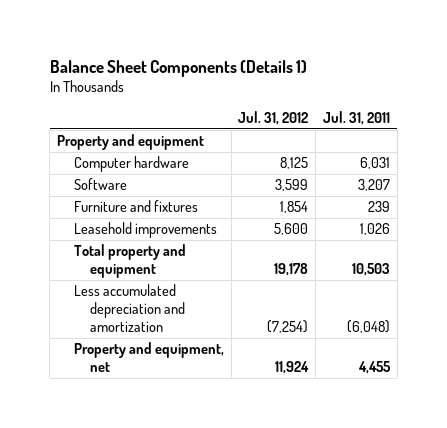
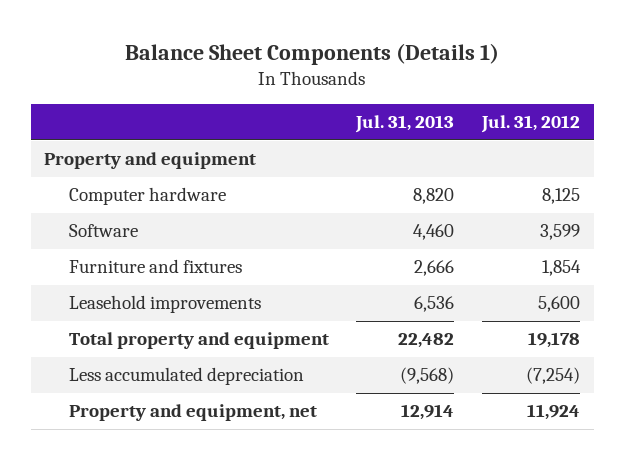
- | Jul. 31, 2012 | Jul. 31, 2011
+ | Jul. 31, 2013 | Jul. 31, 2012
- Less accumulated depreciation and amortization | (7,254) | (6,048)
+ Less accumulated depreciation | (9,568) | (7,254)

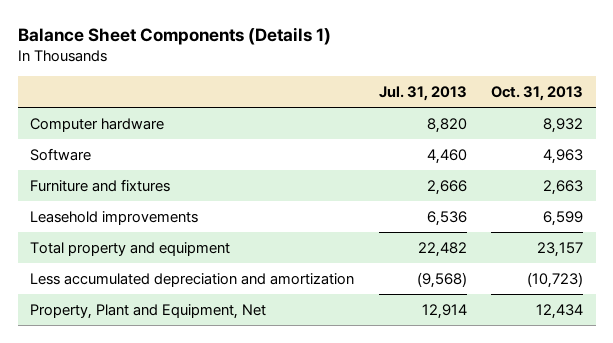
- | Jul. 31, 2013 | Jul. 31, 2012
+ | Jul. 31, 2013 | Oct. 31, 2013
- Property and equipment
- Less accumulated depreciation | (9,568) | (7,254)
- Property and equipment, net | 12,914 | 11,924
+ Less accumulated depreciation and amortization | (9,568) | (10,723)
+ Property, Plant and Equipment, Net | 12,914 | 12,434

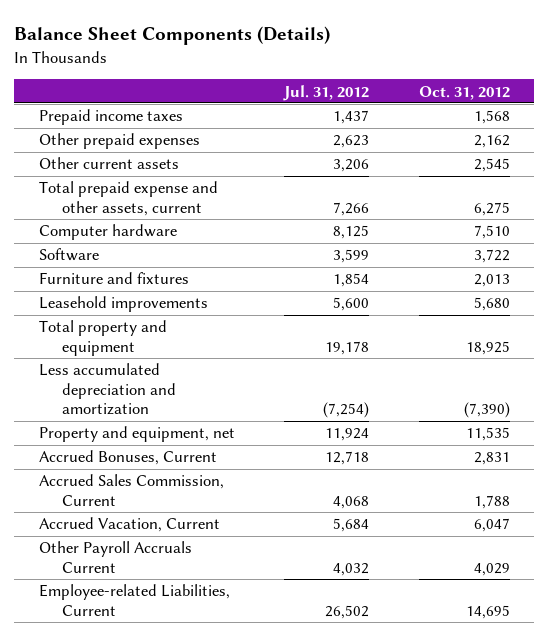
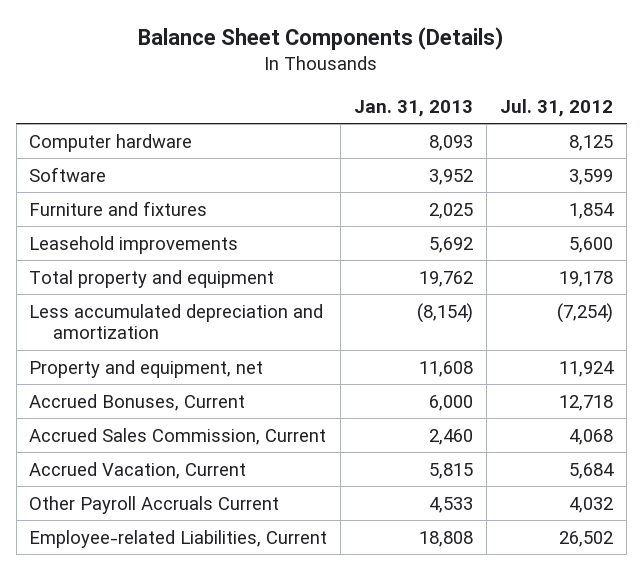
- | Jul. 31, 2012 | Oct. 31, 2012
+ | Jan. 31, 2013 | Jul. 31, 2012
- Prepaid income taxes | 1,437 | 1,568
- Other prepaid expenses | 2,623 | 2,162
- Other current assets | 3,206 | 2,545
- Total prepaid expense and other assets, current | 7,266 | 6,275

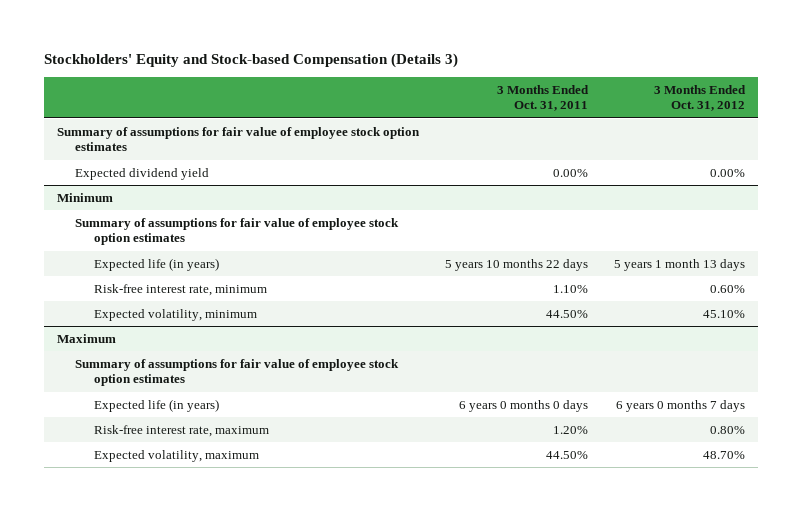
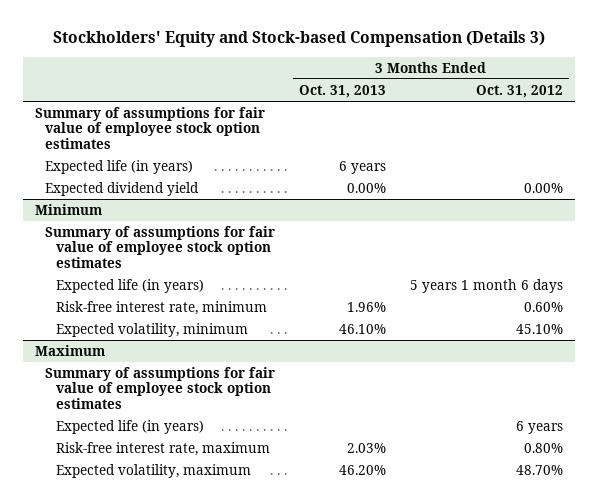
- | 3 Months Ended Oct. 31, 2011 | 3 Months Ended Oct. 31, 2012
+ | 3 Months Ended Oct. 31, 2013 | 3 Months Ended Oct. 31, 2012
+ Expected life (in years) | 6 years |
@ Minimum
- Expected life (in years) | 5 years 10 months 22 days | 5 years 1 month 13 days
+ Expected life (in years) | | 5 years 1 month 6 days
@ Maximum
- Expected life (in years) | 6 years 0 months 0 days | 6 years 0 months 7 days
+ Expected life (in years) | | 6 years

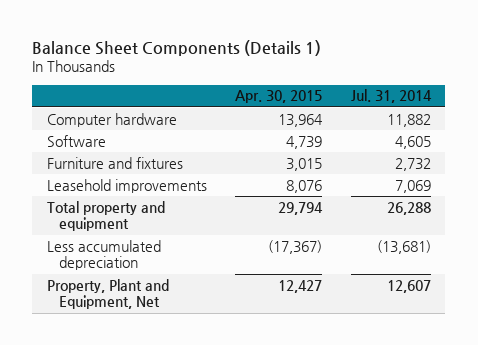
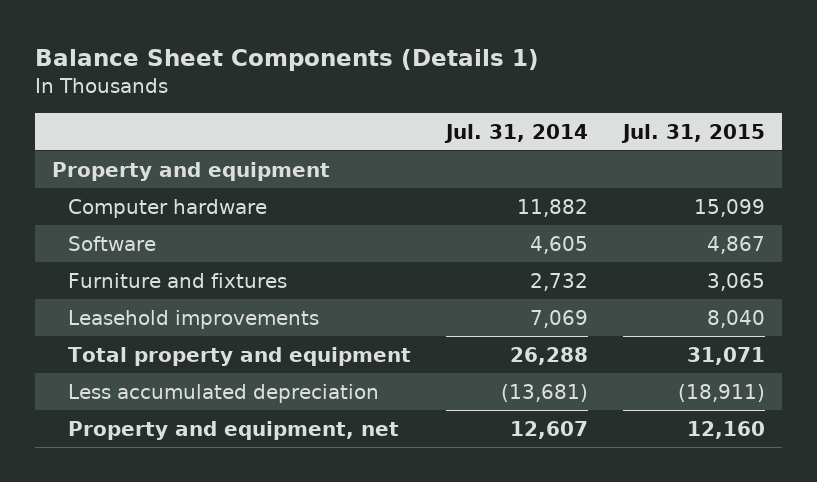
- | Apr. 30, 2015 | Jul. 31, 2014
+ | Jul. 31, 2014 | Jul. 31, 2015
+ Property and equipment
- Property, Plant and Equipment, Net | 12,427 | 12,607
+ Property and equipment, net | 12,607 | 12,160

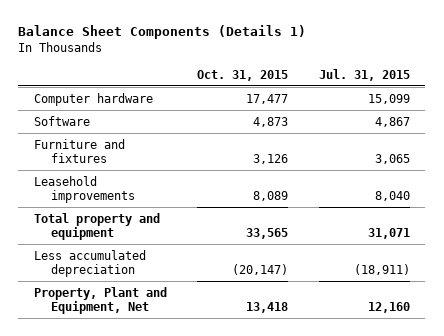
- | Jul. 31, 2014 | Jul. 31, 2015
+ | Oct. 31, 2015 | Jul. 31, 2015
- Property and equipment
- Property and equipment, net | 12,607 | 12,160
+ Property, Plant and Equipment, Net | 13,418 | 12,160

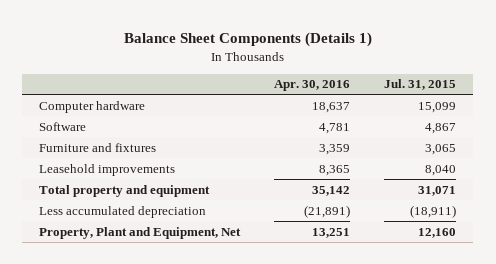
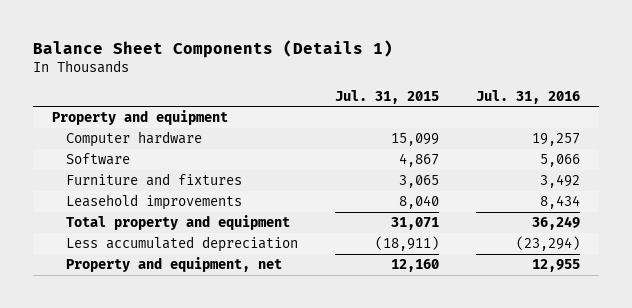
- | Apr. 30, 2016 | Jul. 31, 2015
+ | Jul. 31, 2015 | Jul. 31, 2016
+ Property and equipment
- Property, Plant and Equipment, Net | 13,251 | 12,160
+ Property and equipment, net | 12,160 | 12,955

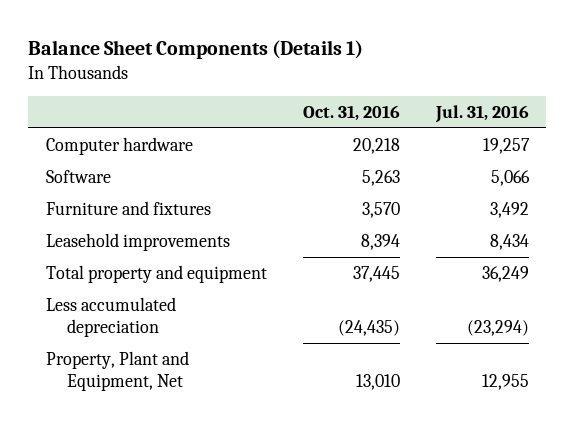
- | Jul. 31, 2015 | Jul. 31, 2016
+ | Oct. 31, 2016 | Jul. 31, 2016
- Property and equipment
- Property and equipment, net | 12,160 | 12,955
+ Property, Plant and Equipment, Net | 13,010 | 12,955

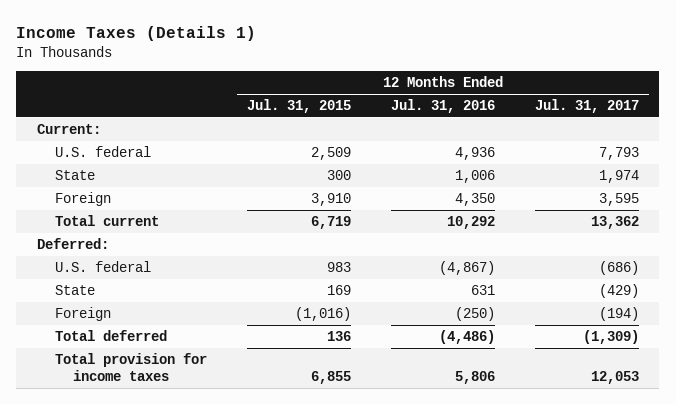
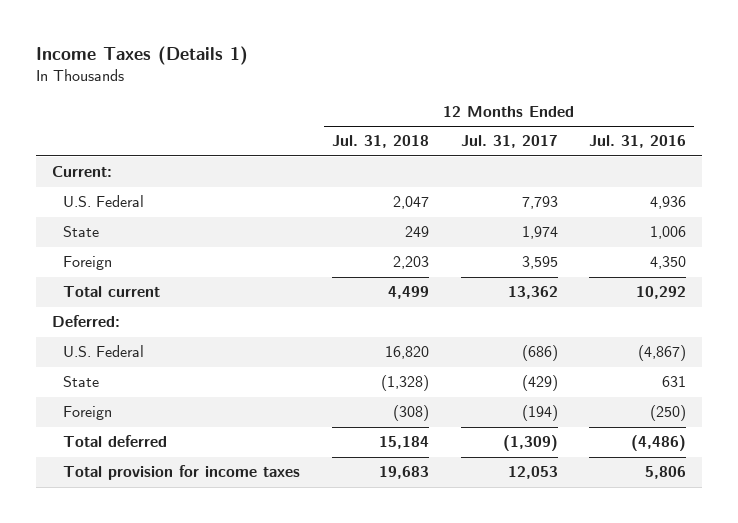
- | 12 Months Ended Jul. 31, 2015 | 12 Months Ended Jul. 31, 2016 | 12 Months Ended Jul. 31, 2017
+ | 12 Months Ended Jul. 31, 2018 | 12 Months Ended Jul. 31, 2017 | 12 Months Ended Jul. 31, 2016
- U.S. federal | 2,509 | 4,936 | 7,793
+ U.S. Federal | 2,047 | 7,793 | 4,936
- U.S. federal | 983 | (4,867) | (686)
+ U.S. Federal | 16,820 | (686) | (4,867)

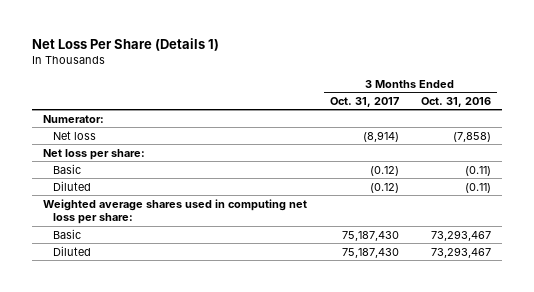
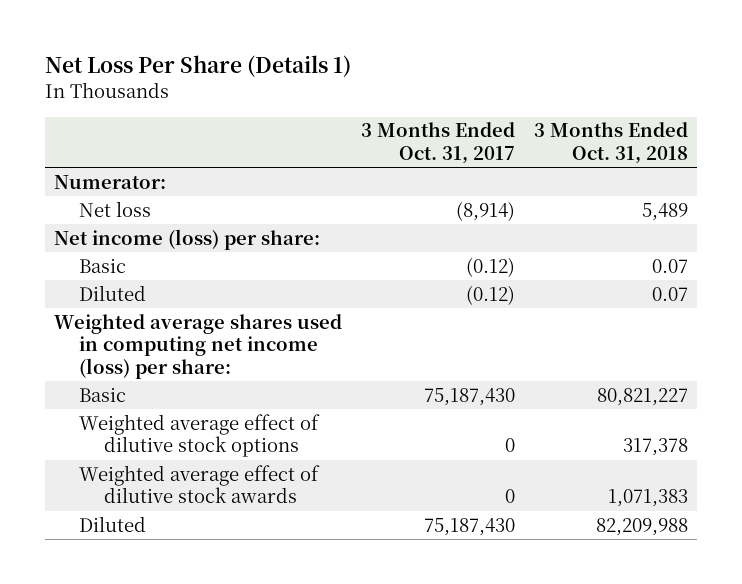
- | 3 Months Ended Oct. 31, 2017 | 3 Months Ended Oct. 31, 2016
+ | 3 Months Ended Oct. 31, 2017 | 3 Months Ended Oct. 31, 2018
- Net loss per share:
+ Net income (loss) per share:
- Weighted average shares used in computing net loss per share:
+ Weighted average shares used in computing net income (loss) per share:
+ Weighted average effect of dilutive stock options | 0 | 317,378
+ Weighted average effect of dilutive stock awards | 0 | 1,071,383

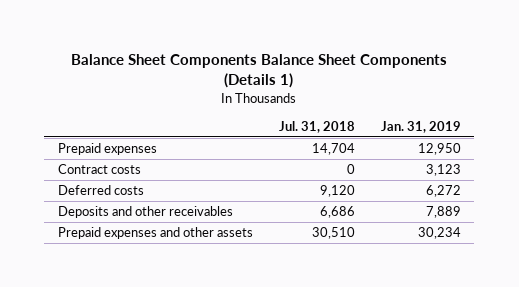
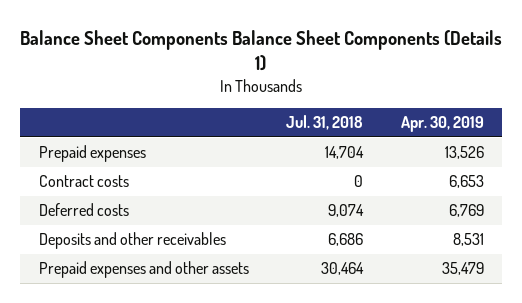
- | Jul. 31, 2018 | Jan. 31, 2019
+ | Jul. 31, 2018 | Apr. 30, 2019
- Deferred costs | 9,120 | 6,272
+ Deferred costs | 9,074 | 6,769
- Prepaid expenses and other assets | 30,510 | 30,234
+ Prepaid expenses and other assets | 30,464 | 35,479

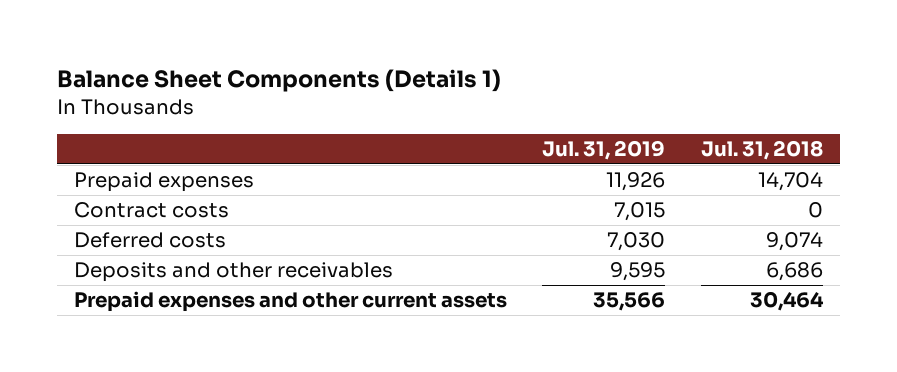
- Balance Sheet Components Balance Sheet Components (Details 1)
+ Balance Sheet Components (Details 1)
- | Jul. 31, 2018 | Apr. 30, 2019
+ | Jul. 31, 2019 | Jul. 31, 2018
- Prepaid expenses and other assets | 30,464 | 35,479
+ Prepaid expenses and other current assets | 35,566 | 30,464

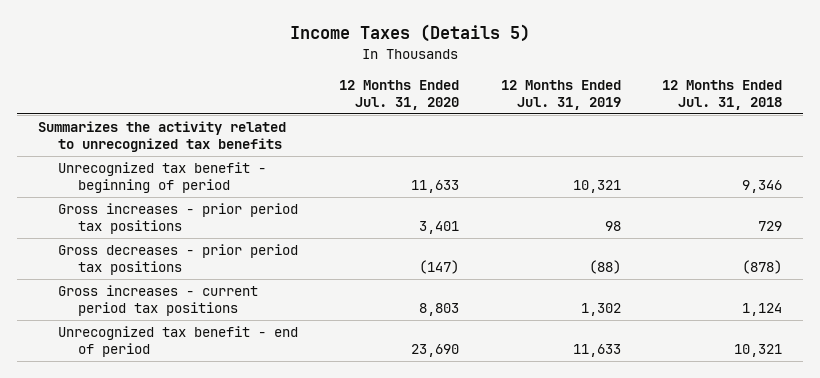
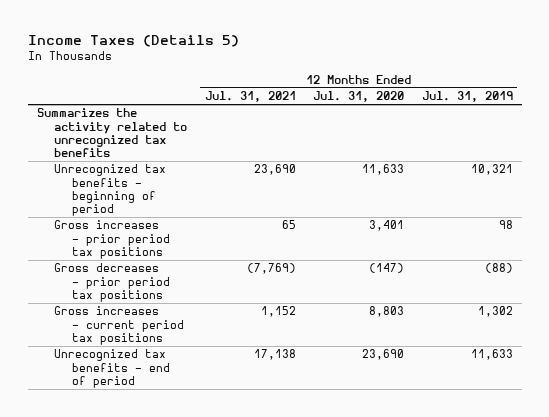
- | 12 Months Ended Jul. 31, 2020 | 12 Months Ended Jul. 31, 2019 | 12 Months Ended Jul. 31, 2018
+ | 12 Months Ended Jul. 31, 2021 | 12 Months Ended Jul. 31, 2020 | 12 Months Ended Jul. 31, 2019
- Unrecognized tax benefit - beginning of period | 11,633 | 10,321 | 9,346
+ Unrecognized tax benefits - beginning of period | 23,690 | 11,633 | 10,321
- Unrecognized tax benefit - end of period | 23,690 | 11,633 | 10,321
+ Unrecognized tax benefits - end of period | 17,138 | 23,690 | 11,633

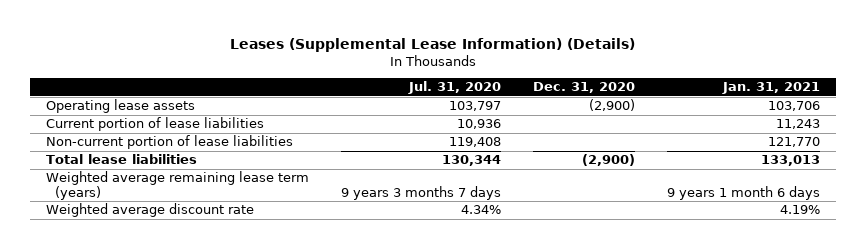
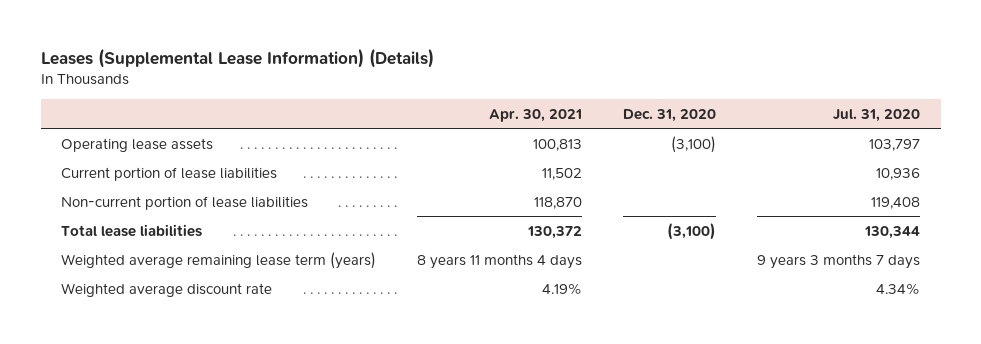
- | Jul. 31, 2020 | Dec. 31, 2020 | Jan. 31, 2021
+ | Apr. 30, 2021 | Dec. 31, 2020 | Jul. 31, 2020
- Operating lease assets | 103,797 | (2,900) | 103,706
+ Operating lease assets | 100,813 | (3,100) | 103,797
- Total lease liabilities | 130,344 | (2,900) | 133,013
+ Total lease liabilities | 130,372 | (3,100) | 130,344

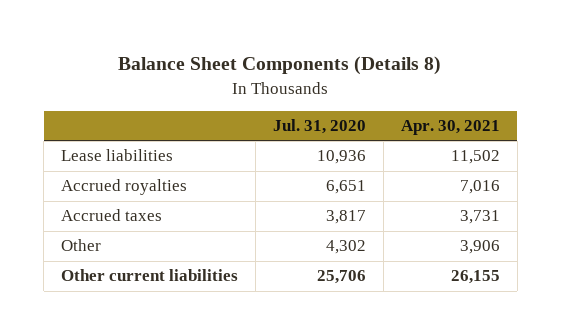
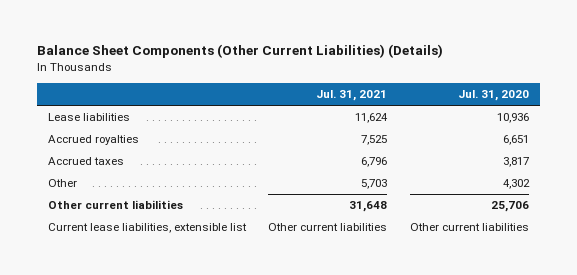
- Balance Sheet Components (Details 8)
+ Balance Sheet Components (Other Current Liabilities) (Details)
- | Jul. 31, 2020 | Apr. 30, 2021
+ | Jul. 31, 2021 | Jul. 31, 2020
+ Current lease liabilities, extensible list | Other current liabilities | Other current liabilities

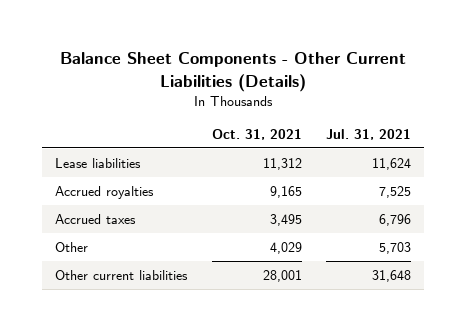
- Balance Sheet Components (Other Current Liabilities) (Details)
+ Balance Sheet Components - Other Current Liabilities (Details)
- | Jul. 31, 2021 | Jul. 31, 2020
+ | Oct. 31, 2021 | Jul. 31, 2021
- Current lease liabilities, extensible list | Other current liabilities | Other current liabilities

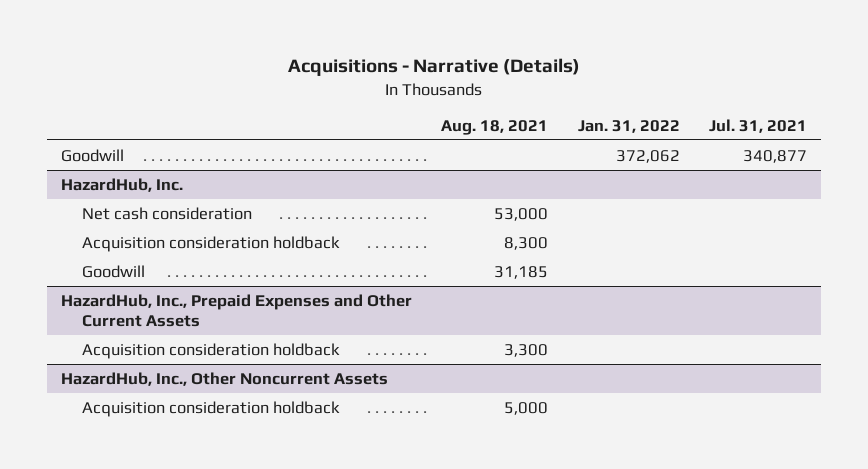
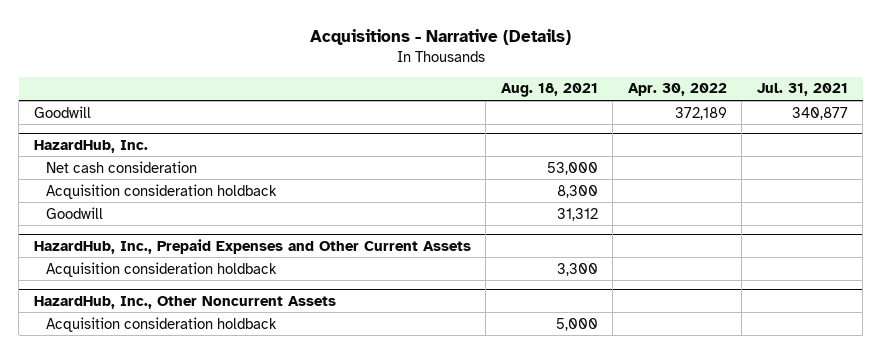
- | Aug. 18, 2021 | Jan. 31, 2022 | Jul. 31, 2021
+ | Aug. 18, 2021 | Apr. 30, 2022 | Jul. 31, 2021
@ HazardHub, Inc.
- Goodwill | 31,185 | |
+ Goodwill | 31,312 | |

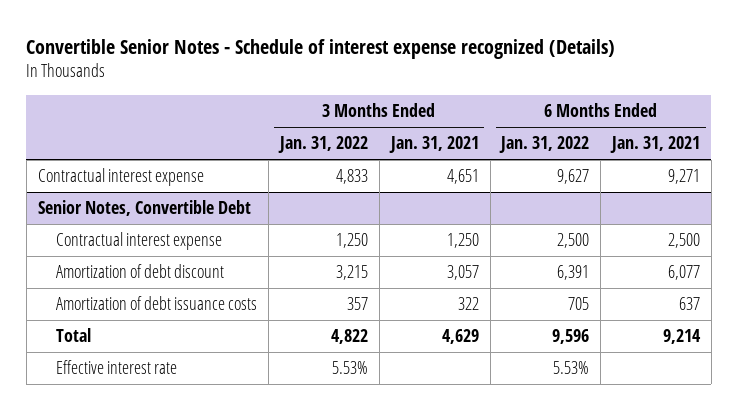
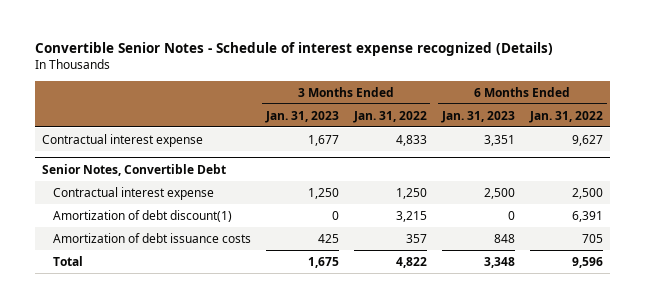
- | 3 Months Ended Jan. 31, 2022 | 3 Months Ended Jan. 31, 2021 | 6 Months Ended Jan. 31, 2022 | 6 Months Ended Jan. 31, 2021
+ | 3 Months Ended Jan. 31, 2023 | 3 Months Ended Jan. 31, 2022 | 6 Months Ended Jan. 31, 2023 | 6 Months Ended Jan. 31, 2022
@ Senior Notes, Convertible Debt
- Amortization of debt discount | 3,215 | 3,057 | 6,391 | 6,077
+ Amortization of debt discount(1) | 0 | 3,215 | 0 | 6,391
- Effective interest rate | 5.53% | | 5.53% |

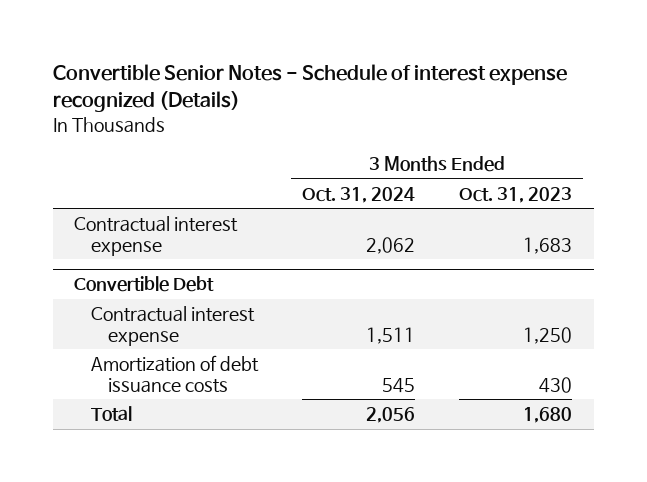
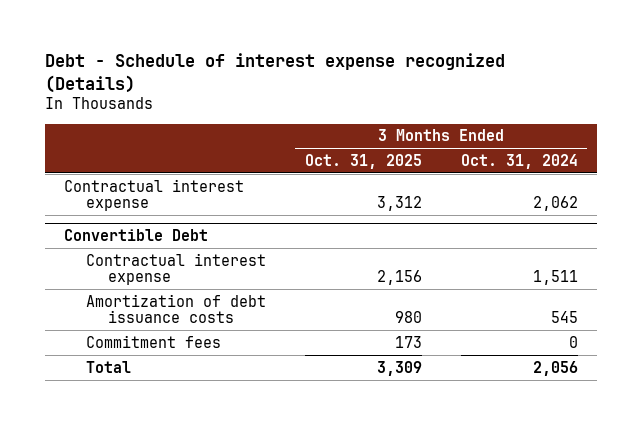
- Convertible Senior Notes - Schedule of interest expense recognized (Details)
+ Debt - Schedule of interest expense recognized (Details)
- | 3 Months Ended Oct. 31, 2024 | 3 Months Ended Oct. 31, 2023
+ | 3 Months Ended Oct. 31, 2025 | 3 Months Ended Oct. 31, 2024
@ Convertible Debt
+ Commitment fees | 173 | 0

